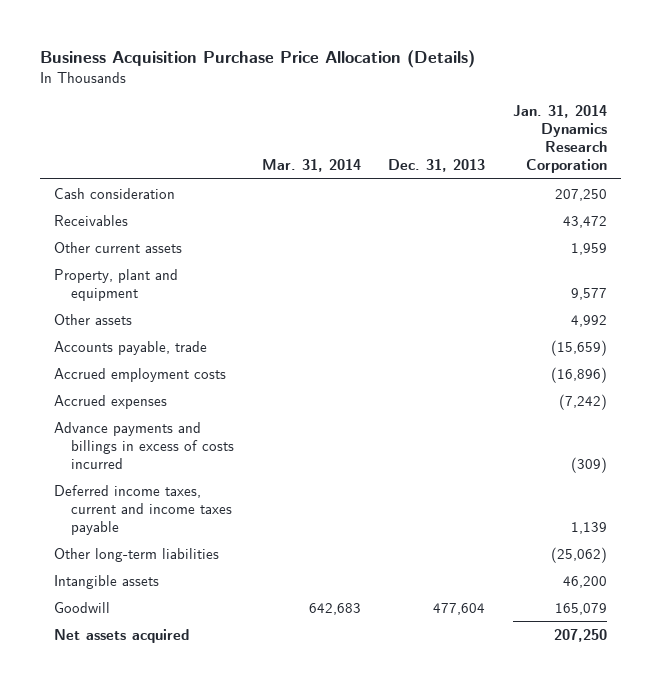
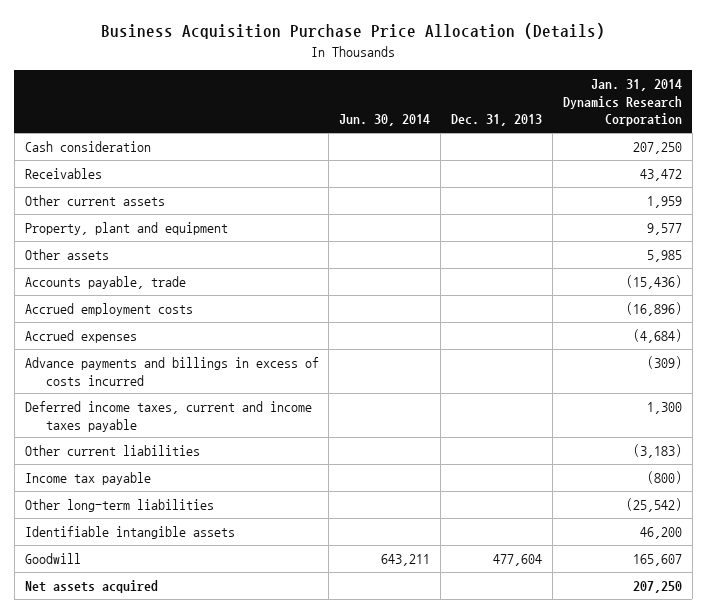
- | Mar. 31, 2014 | Dec. 31, 2013 | Jan. 31, 2014 Dynamics Research Corporation
+ | Jun. 30, 2014 | Dec. 31, 2013 | Jan. 31, 2014 Dynamics Research Corporation
- Other assets | | | 4,992
- Accounts payable, trade | | | (15,659)
+ Other assets | | | 5,985
+ Accounts payable, trade | | | (15,436)
- Accrued expenses | | | (7,242)
+ Accrued expenses | | | (4,684)
- Deferred income taxes, current and income taxes payable | | | 1,139
- Other long-term liabilities | | | (25,062)
- Intangible assets | | | 46,200
- Goodwill | 642,683 | 477,604 | 165,079
+ Deferred income taxes, current and income taxes payable | | | 1,300
+ Other current liabilities | | | (3,183)
+ Income tax payable | | | (800)
+ Other long-term liabilities | | | (25,542)
+ Identifiable intangible assets | | | 46,200
+ Goodwill | 643,211 | 477,604 | 165,607

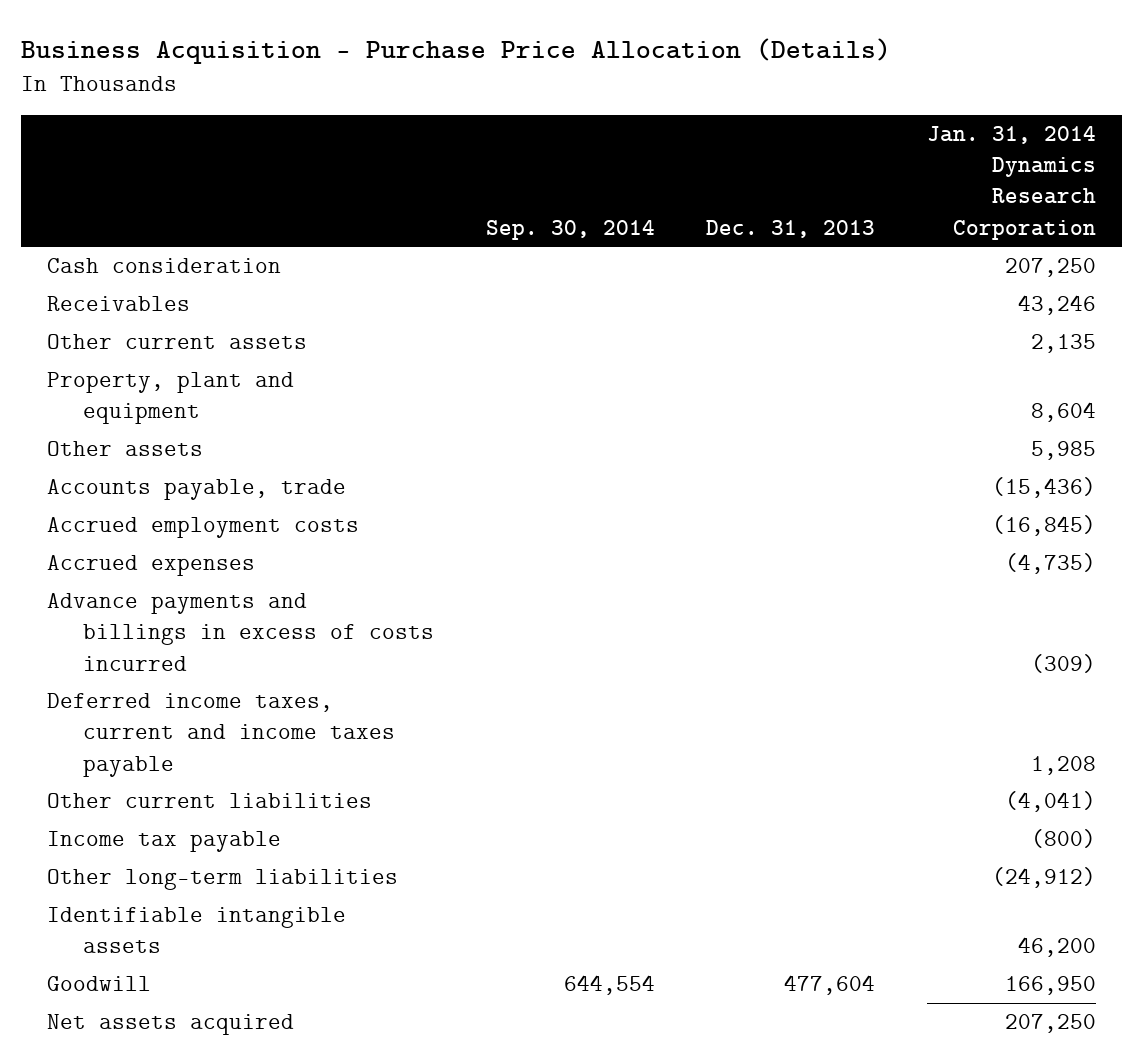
- Business Acquisition Purchase Price Allocation (Details)
+ Business Acquisition - Purchase Price Allocation (Details)
- | Jun. 30, 2014 | Dec. 31, 2013 | Jan. 31, 2014 Dynamics Research Corporation
+ | Sep. 30, 2014 | Dec. 31, 2013 | Jan. 31, 2014 Dynamics Research Corporation
- Receivables | | | 43,472
- Other current assets | | | 1,959
- Property, plant and equipment | | | 9,577
+ Receivables | | | 43,246
+ Other current assets | | | 2,135
+ Property, plant and equipment | | | 8,604
- Accrued employment costs | | | (16,896)
- Accrued expenses | | | (4,684)
+ Accrued employment costs | | | (16,845)
+ Accrued expenses | | | (4,735)
- Deferred income taxes, current and income taxes payable | | | 1,300
- Other current liabilities | | | (3,183)
+ Deferred income taxes, current and income taxes payable | | | 1,208
+ Other current liabilities | | | (4,041)
- Other long-term liabilities | | | (25,542)
+ Other long-term liabilities | | | (24,912)
- Goodwill | 643,211 | 477,604 | 165,607
+ Goodwill | 644,554 | 477,604 | 166,950

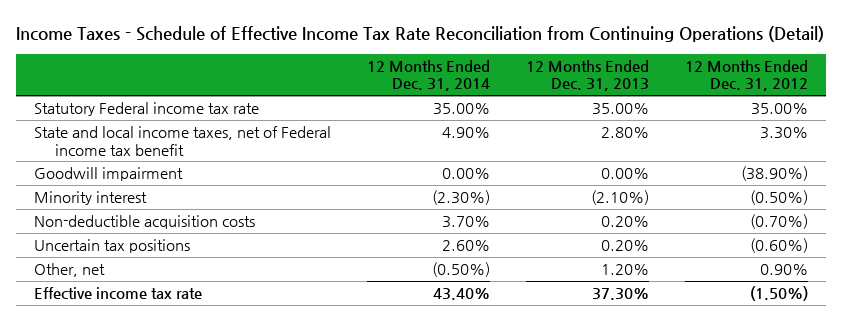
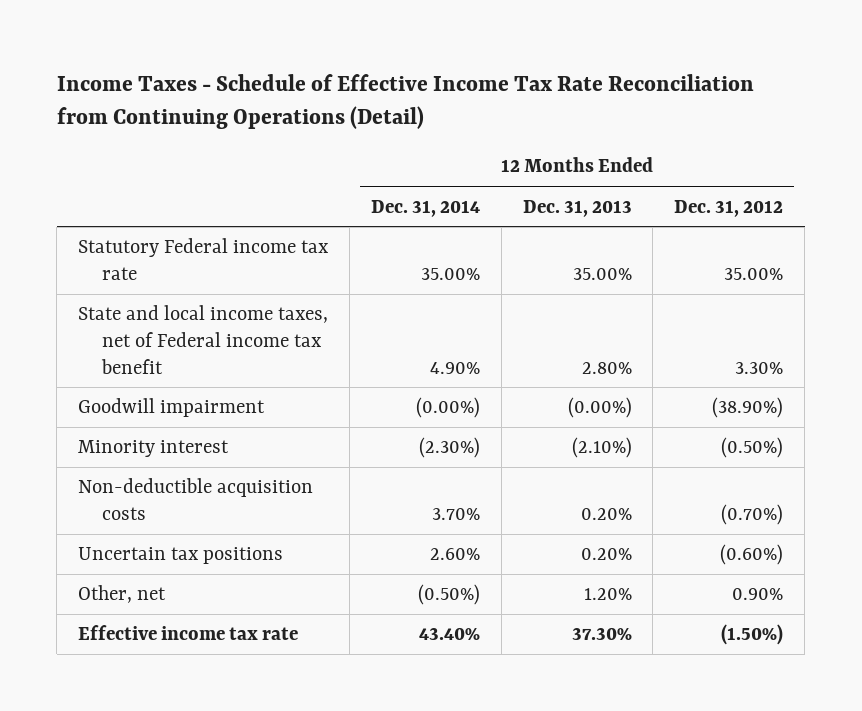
- Goodwill impairment | 0.00% | 0.00% | (38.90%)
+ Goodwill impairment | (0.00%) | (0.00%) | (38.90%)

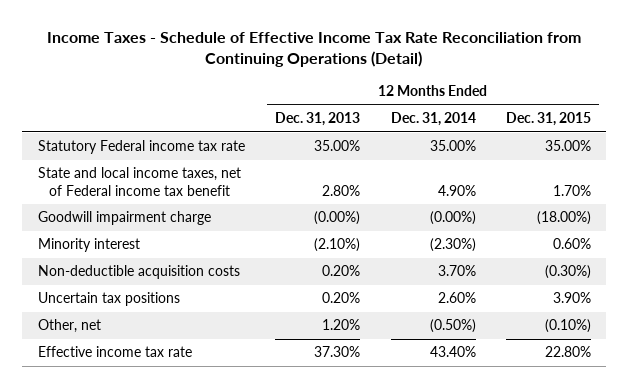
- | 12 Months Ended Dec. 31, 2014 | 12 Months Ended Dec. 31, 2013 | 12 Months Ended Dec. 31, 2012
+ | 12 Months Ended Dec. 31, 2013 | 12 Months Ended Dec. 31, 2014 | 12 Months Ended Dec. 31, 2015
- Goodwill impairment | (0.00%) | (0.00%) | (38.90%)
+ Goodwill impairment charge | (0.00%) | (0.00%) | (18.00%)

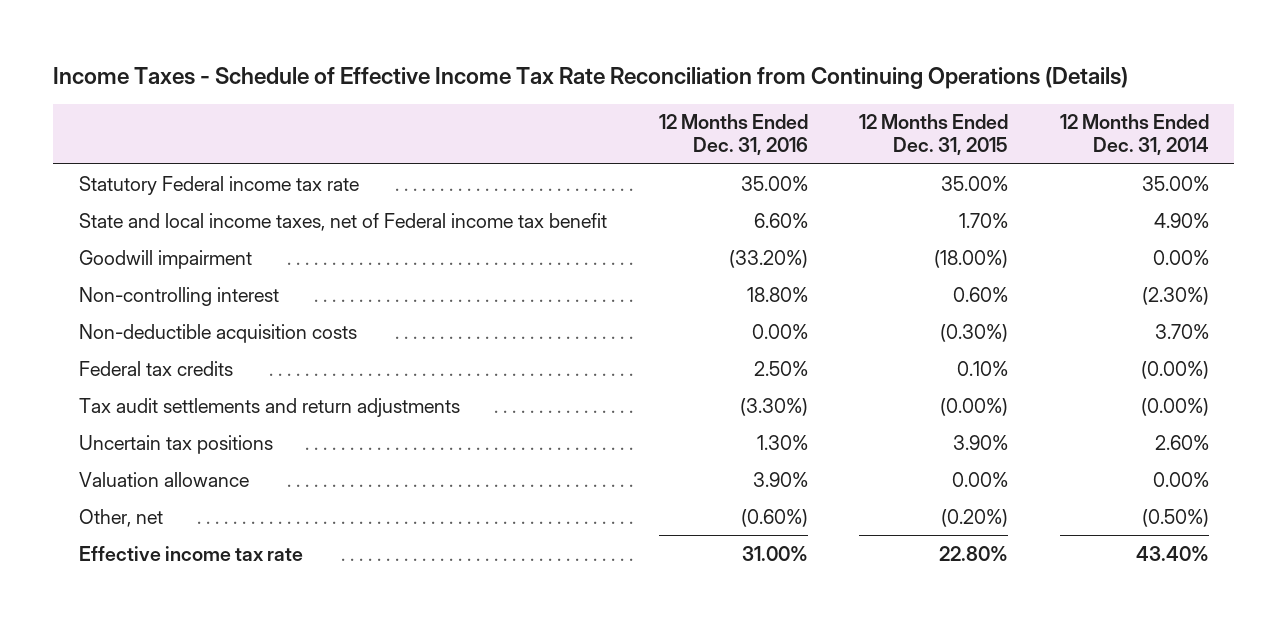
- Income Taxes - Schedule of Effective Income Tax Rate Reconciliation from Continuing Operations (Detail)
+ Income Taxes - Schedule of Effective Income Tax Rate Reconciliation from Continuing Operations (Details)
- | 12 Months Ended Dec. 31, 2013 | 12 Months Ended Dec. 31, 2014 | 12 Months Ended Dec. 31, 2015
+ | 12 Months Ended Dec. 31, 2016 | 12 Months Ended Dec. 31, 2015 | 12 Months Ended Dec. 31, 2014
- Goodwill impairment charge | (0.00%) | (0.00%) | (18.00%)
- Minority interest | (2.10%) | (2.30%) | 0.60%
+ Goodwill impairment | (33.20%) | (18.00%) | 0.00%
+ Non-controlling interest | 18.80% | 0.60% | (2.30%)
+ Federal tax credits | 2.50% | 0.10% | (0.00%)
+ Tax audit settlements and return adjustments | (3.30%) | (0.00%) | (0.00%)
- Other, net | 1.20% | (0.50%) | (0.10%)
+ Valuation allowance | 3.90% | 0.00% | 0.00%
+ Other, net | (0.60%) | (0.20%) | (0.50%)

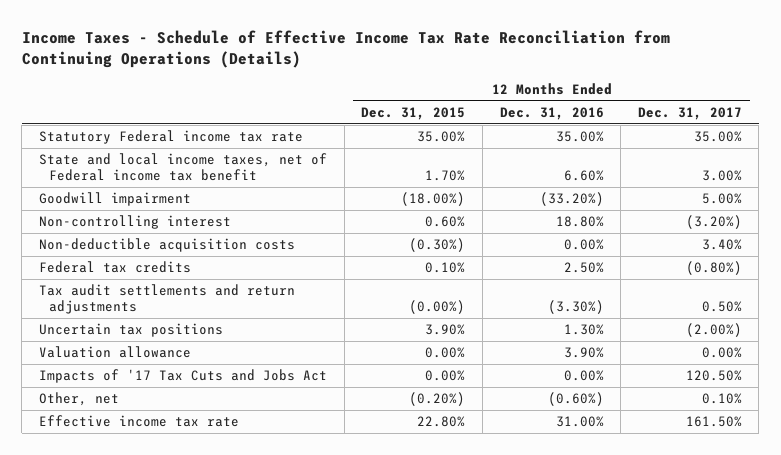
- | 12 Months Ended Dec. 31, 2016 | 12 Months Ended Dec. 31, 2015 | 12 Months Ended Dec. 31, 2014
+ | 12 Months Ended Dec. 31, 2015 | 12 Months Ended Dec. 31, 2016 | 12 Months Ended Dec. 31, 2017
+ Impacts of '17 Tax Cuts and Jobs Act | 0.00% | 0.00% | 120.50%

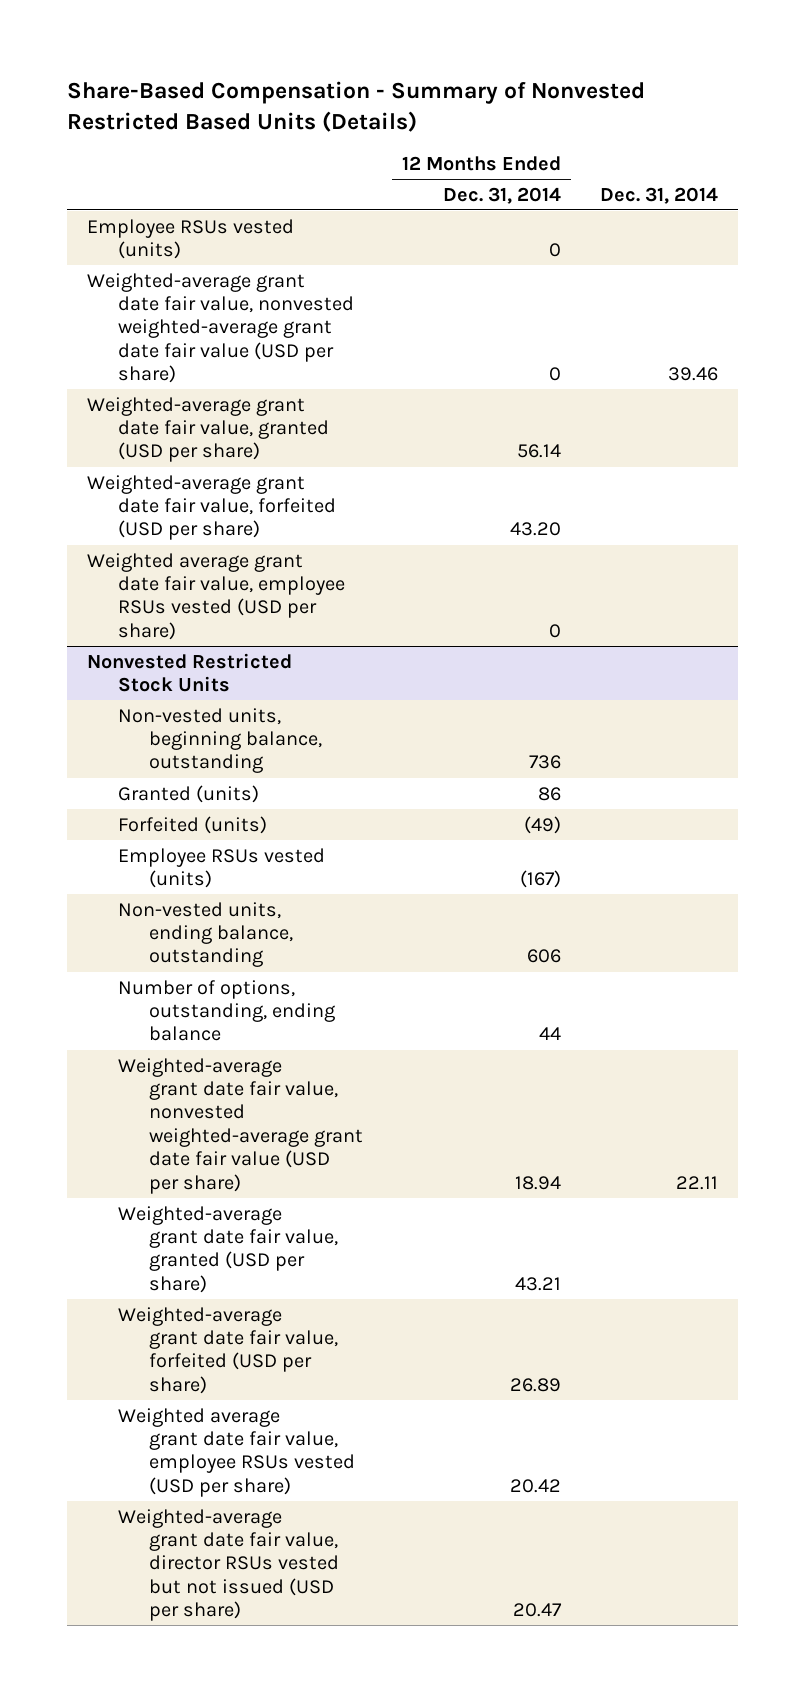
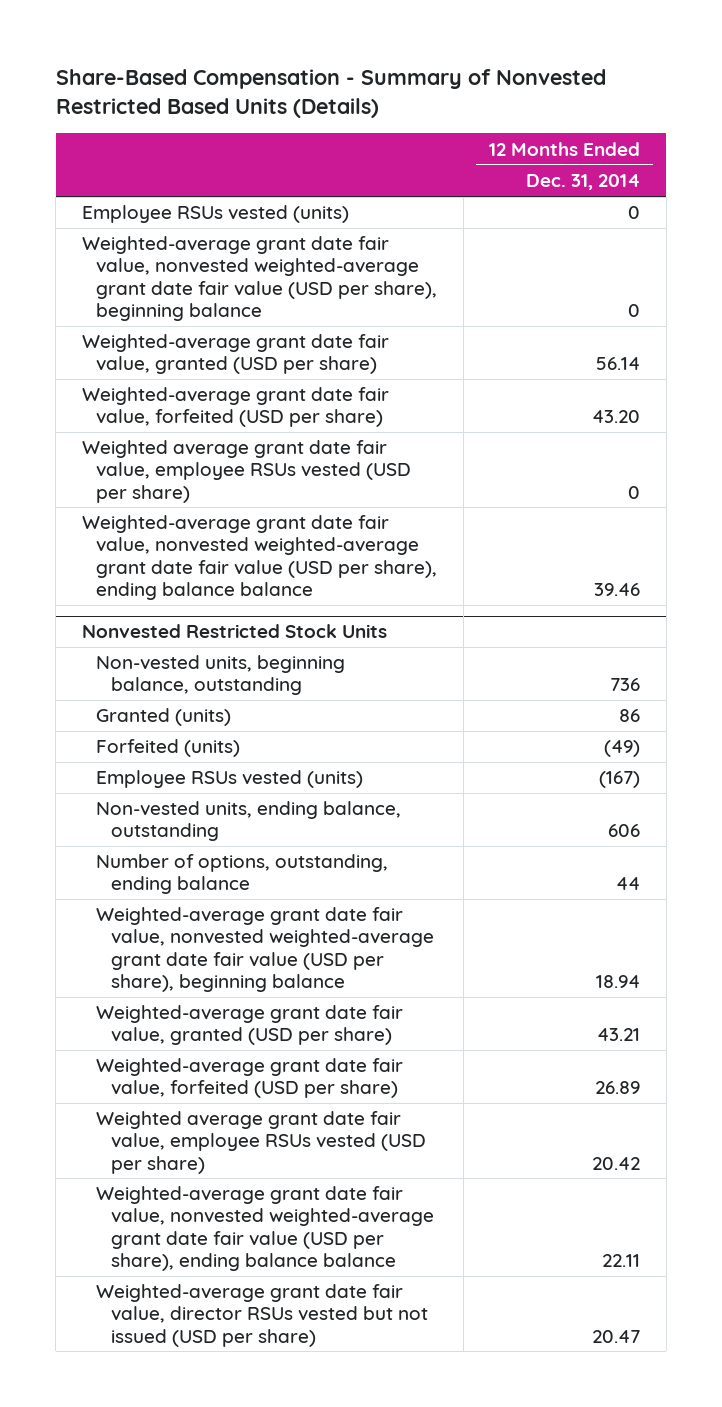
- | 12 Months Ended Dec. 31, 2014 | Dec. 31, 2014
+ | 12 Months Ended Dec. 31, 2014
- Weighted-average grant date fair value, nonvested weighted-average grant date fair value (USD per share) | 0 | 39.46
+ Weighted-average grant date fair value, nonvested weighted-average grant date fair value (USD per share), beginning balance | 0
+ Weighted-average grant date fair value, nonvested weighted-average grant date fair value (USD per share), ending balance balance | 39.46
@ Nonvested Restricted Stock Units
- Weighted-average grant date fair value, nonvested weighted-average grant date fair value (USD per share) | 18.94 | 22.11
+ Weighted-average grant date fair value, nonvested weighted-average grant date fair value (USD per share), beginning balance | 18.94
+ Weighted-average grant date fair value, nonvested weighted-average grant date fair value (USD per share), ending balance balance | 22.11

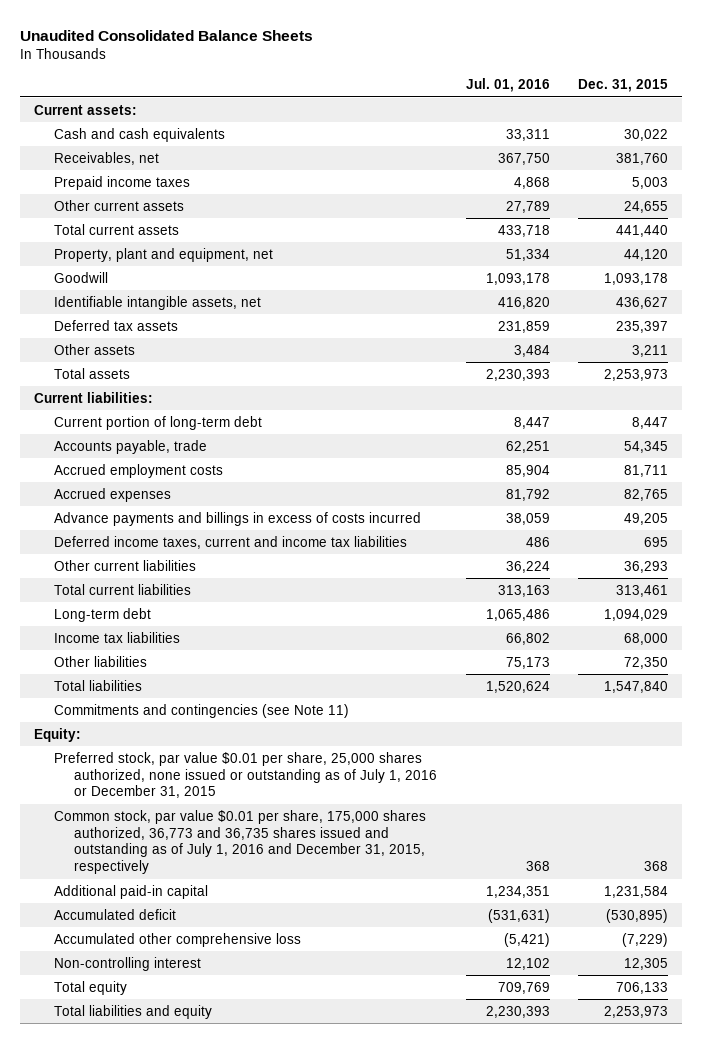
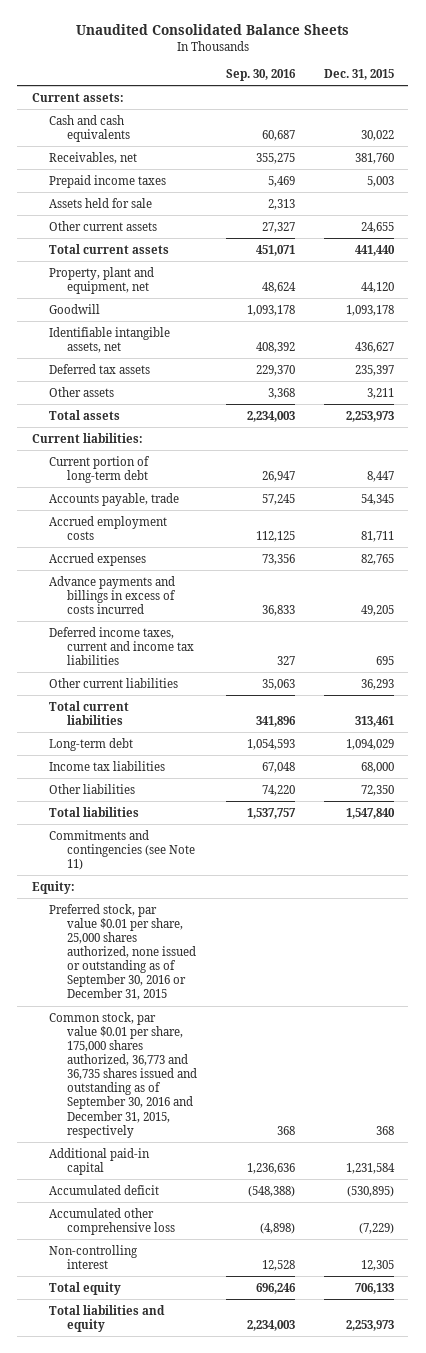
- | Jul. 01, 2016 | Dec. 31, 2015
+ | Sep. 30, 2016 | Dec. 31, 2015
+ Assets held for sale | 2,313 |
- Preferred stock, par value $0.01 per share, 25,000 shares authorized, none issued or outstanding as of July 1, 2016 or December 31, 2015
- Common stock, par value $0.01 per share, 175,000 shares authorized, 36,773 and 36,735 shares issued and outstanding as of July 1, 2016 and December 31, 2015, respectively | 368 | 368
+ Preferred stock, par value $0.01 per share, 25,000 shares authorized, none issued or outstanding as of September 30, 2016 or December 31, 2015
+ Common stock, par value $0.01 per share, 175,000 shares authorized, 36,773 and 36,735 shares issued and outstanding as of September 30, 2016 and December 31, 2015, respectively | 368 | 368

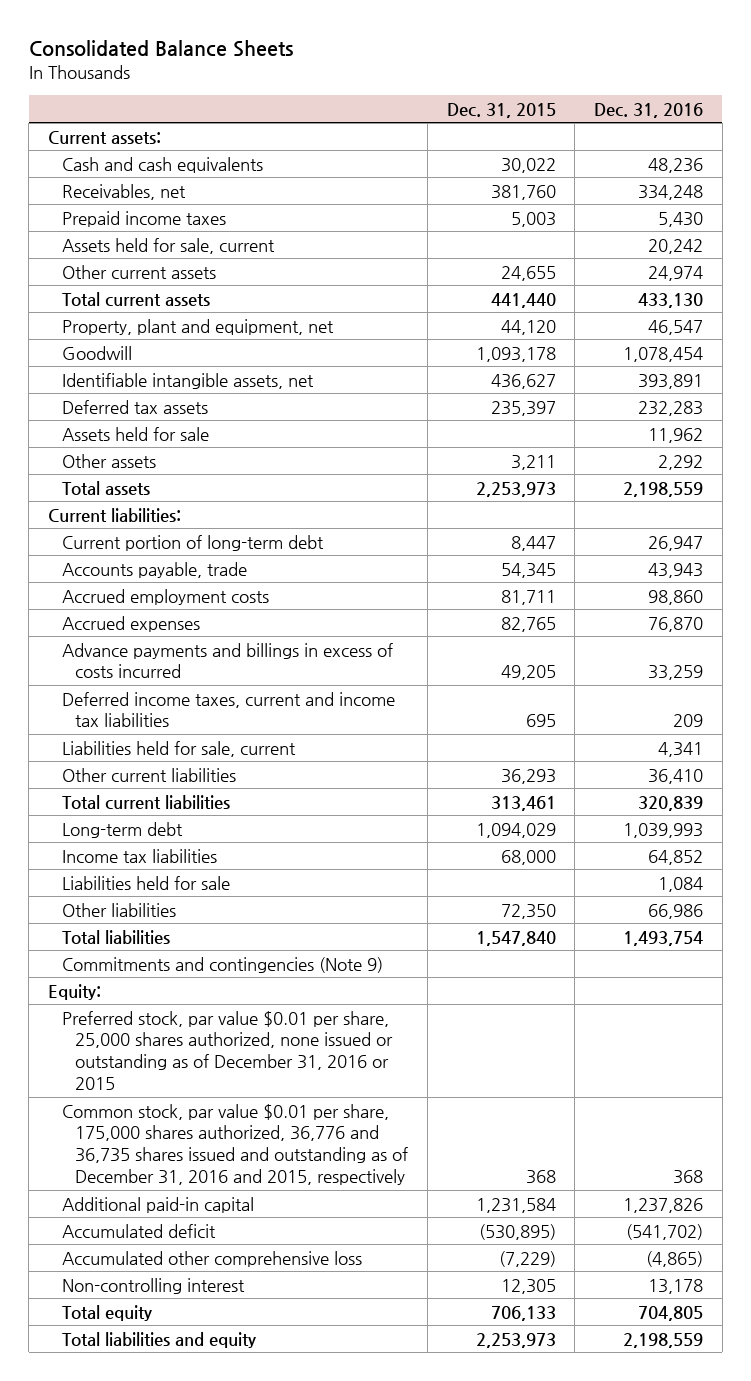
- Unaudited Consolidated Balance Sheets
+ Consolidated Balance Sheets
- | Sep. 30, 2016 | Dec. 31, 2015
+ | Dec. 31, 2015 | Dec. 31, 2016
+ Assets held for sale, current | | 20,242
moved down: Assets held for sale | | 11,962
+ Liabilities held for sale, current | | 4,341
+ Liabilities held for sale | | 1,084
- Commitments and contingencies (see Note 11)
+ Commitments and contingencies (Note 9)
- Preferred stock, par value $0.01 per share, 25,000 shares authorized, none issued or outstanding as of September 30, 2016 or December 31, 2015
- Common stock, par value $0.01 per share, 175,000 shares authorized, 36,773 and 36,735 shares issued and outstanding as of September 30, 2016 and December 31, 2015, respectively | 368 | 368
+ Preferred stock, par value $0.01 per share, 25,000 shares authorized, none issued or outstanding as of December 31, 2016 or 2015
+ Common stock, par value $0.01 per share, 175,000 shares authorized, 36,776 and 36,735 shares issued and outstanding as of December 31, 2016 and 2015, respectively | 368 | 368

